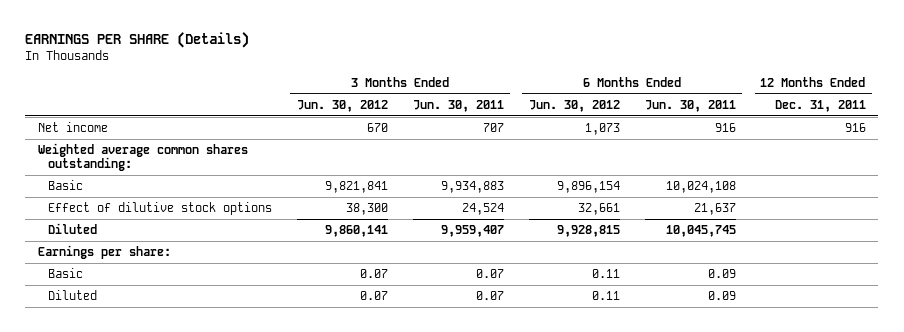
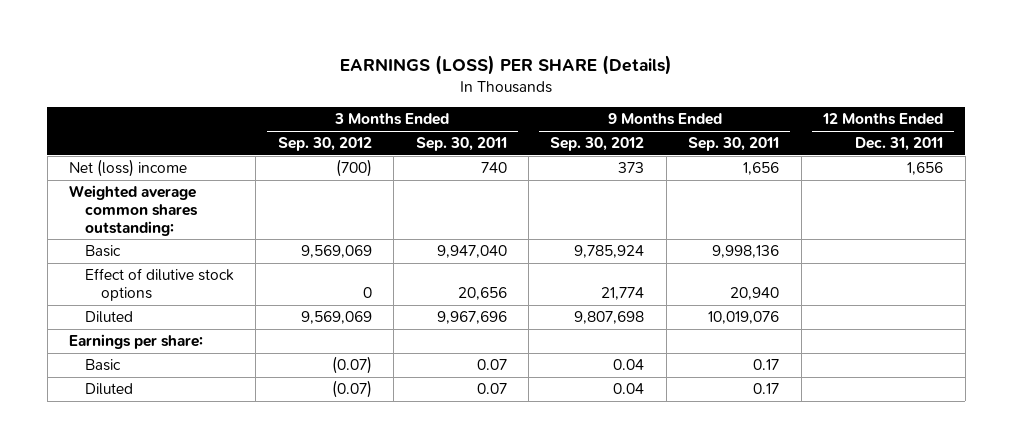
- EARNINGS PER SHARE (Details)
+ EARNINGS (LOSS) PER SHARE (Details)
- | 3 Months Ended Jun. 30, 2012 | 3 Months Ended Jun. 30, 2011 | 6 Months Ended Jun. 30, 2012 | 6 Months Ended Jun. 30, 2011 | 12 Months Ended Dec. 31, 2011
+ | 3 Months Ended Sep. 30, 2012 | 3 Months Ended Sep. 30, 2011 | 9 Months Ended Sep. 30, 2012 | 9 Months Ended Sep. 30, 2011 | 12 Months Ended Dec. 31, 2011
- Net income | 670 | 707 | 1,073 | 916 | 916
+ Net (loss) income | (700) | 740 | 373 | 1,656 | 1,656

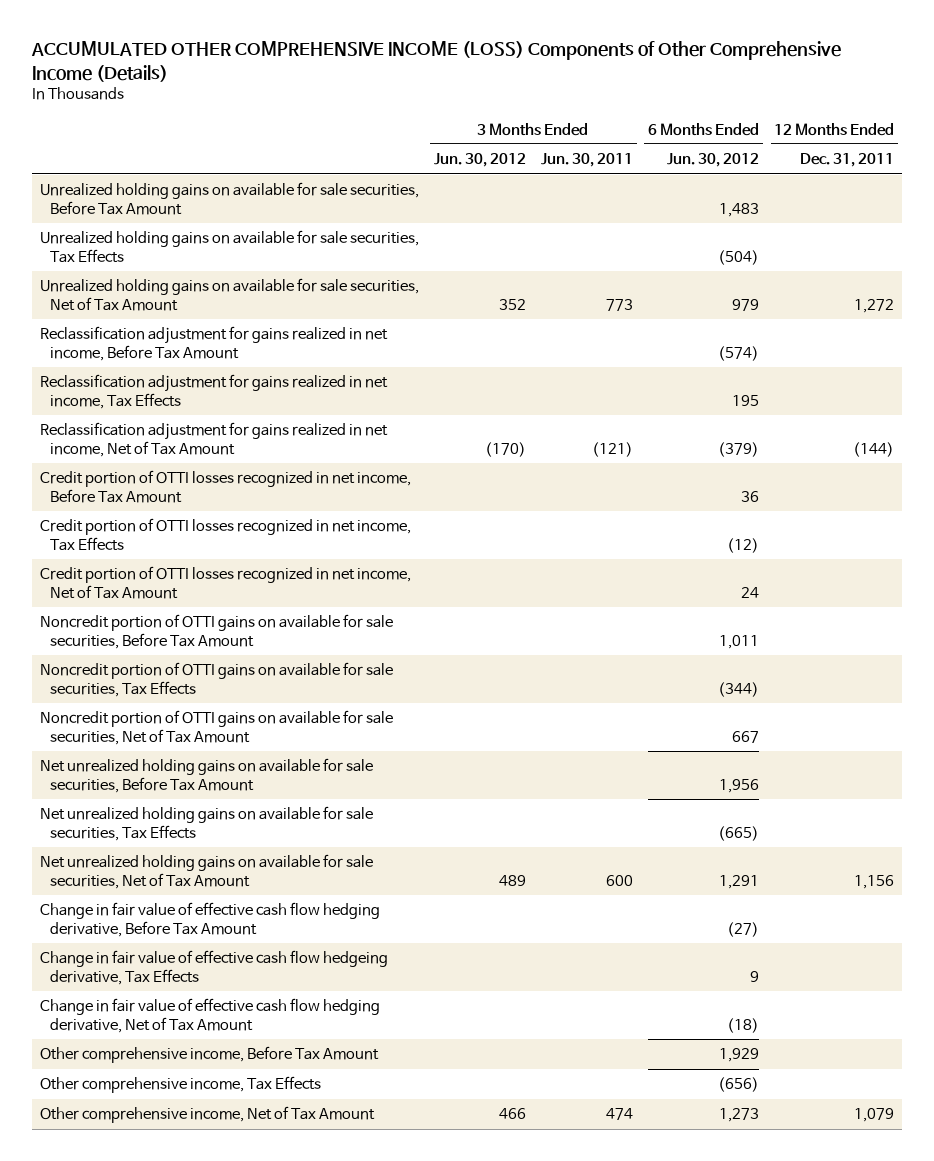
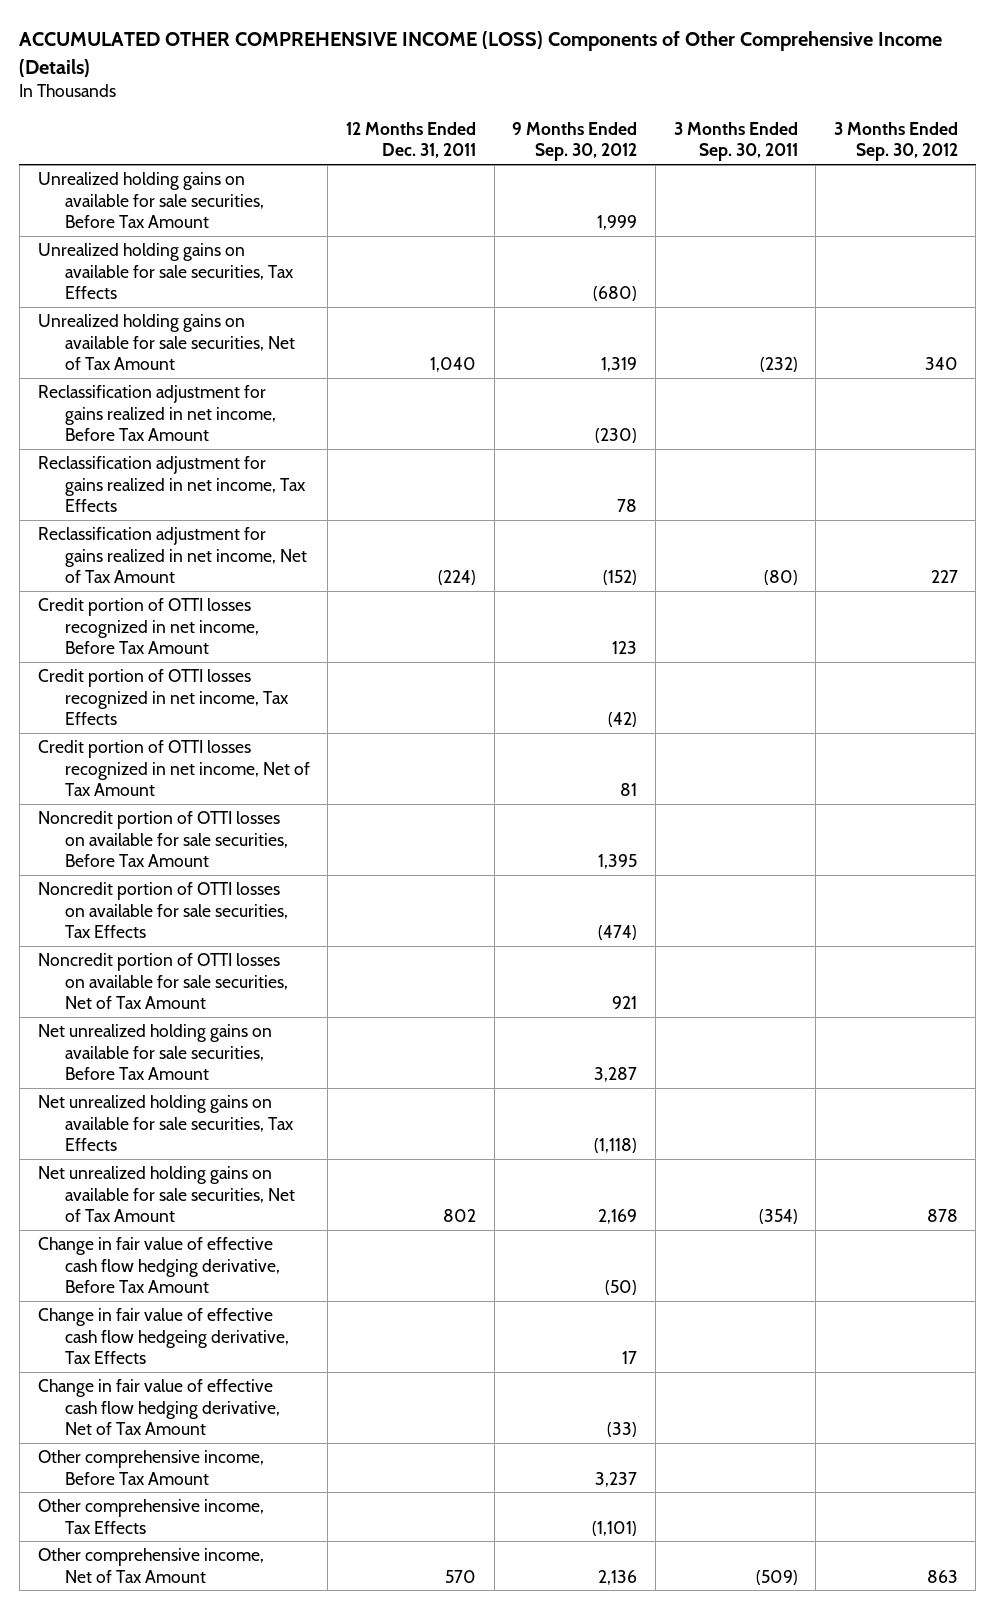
- | 3 Months Ended Jun. 30, 2012 | 3 Months Ended Jun. 30, 2011 | 6 Months Ended Jun. 30, 2012 | 12 Months Ended Dec. 31, 2011
+ | 12 Months Ended Dec. 31, 2011 | 9 Months Ended Sep. 30, 2012 | 3 Months Ended Sep. 30, 2011 | 3 Months Ended Sep. 30, 2012
- Unrealized holding gains on available for sale securities, Net of Tax Amount | 352 | 773 | 979 | 1,272
+ Unrealized holding gains on available for sale securities, Net of Tax Amount | 1,040 | 1,319 | (232) | 340
- Reclassification adjustment for gains realized in net income, Net of Tax Amount | (170) | (121) | (379) | (144)
+ Reclassification adjustment for gains realized in net income, Net of Tax Amount | (224) | (152) | (80) | 227
- Noncredit portion of OTTI gains on available for sale securities, Before Tax Amount | | | 1,011 |
- Noncredit portion of OTTI gains on available for sale securities, Tax Effects | | | (344) |
- Noncredit portion of OTTI gains on available for sale securities, Net of Tax Amount | | | 667 |
+ Noncredit portion of OTTI losses on available for sale securities, Before Tax Amount | | 1,395 | |
+ Noncredit portion of OTTI losses on available for sale securities, Tax Effects | | (474) | |
+ Noncredit portion of OTTI losses on available for sale securities, Net of Tax Amount | | 921 | |
- Net unrealized holding gains on available for sale securities, Net of Tax Amount | 489 | 600 | 1,291 | 1,156
+ Net unrealized holding gains on available for sale securities, Net of Tax Amount | 802 | 2,169 | (354) | 878
- Other comprehensive income, Net of Tax Amount | 466 | 474 | 1,273 | 1,079
+ Other comprehensive income, Net of Tax Amount | 570 | 2,136 | (509) | 863

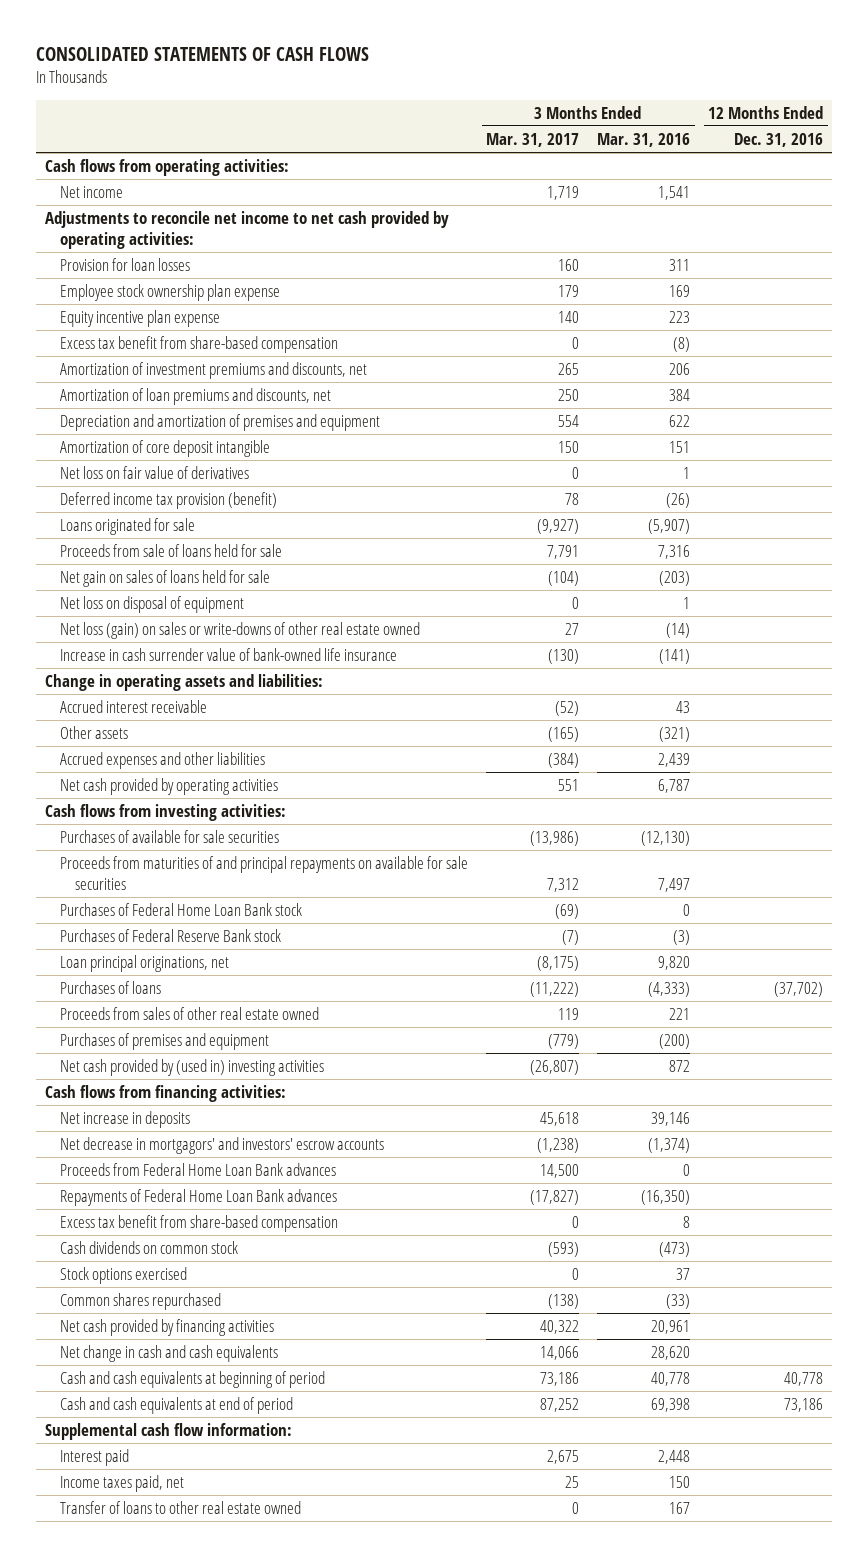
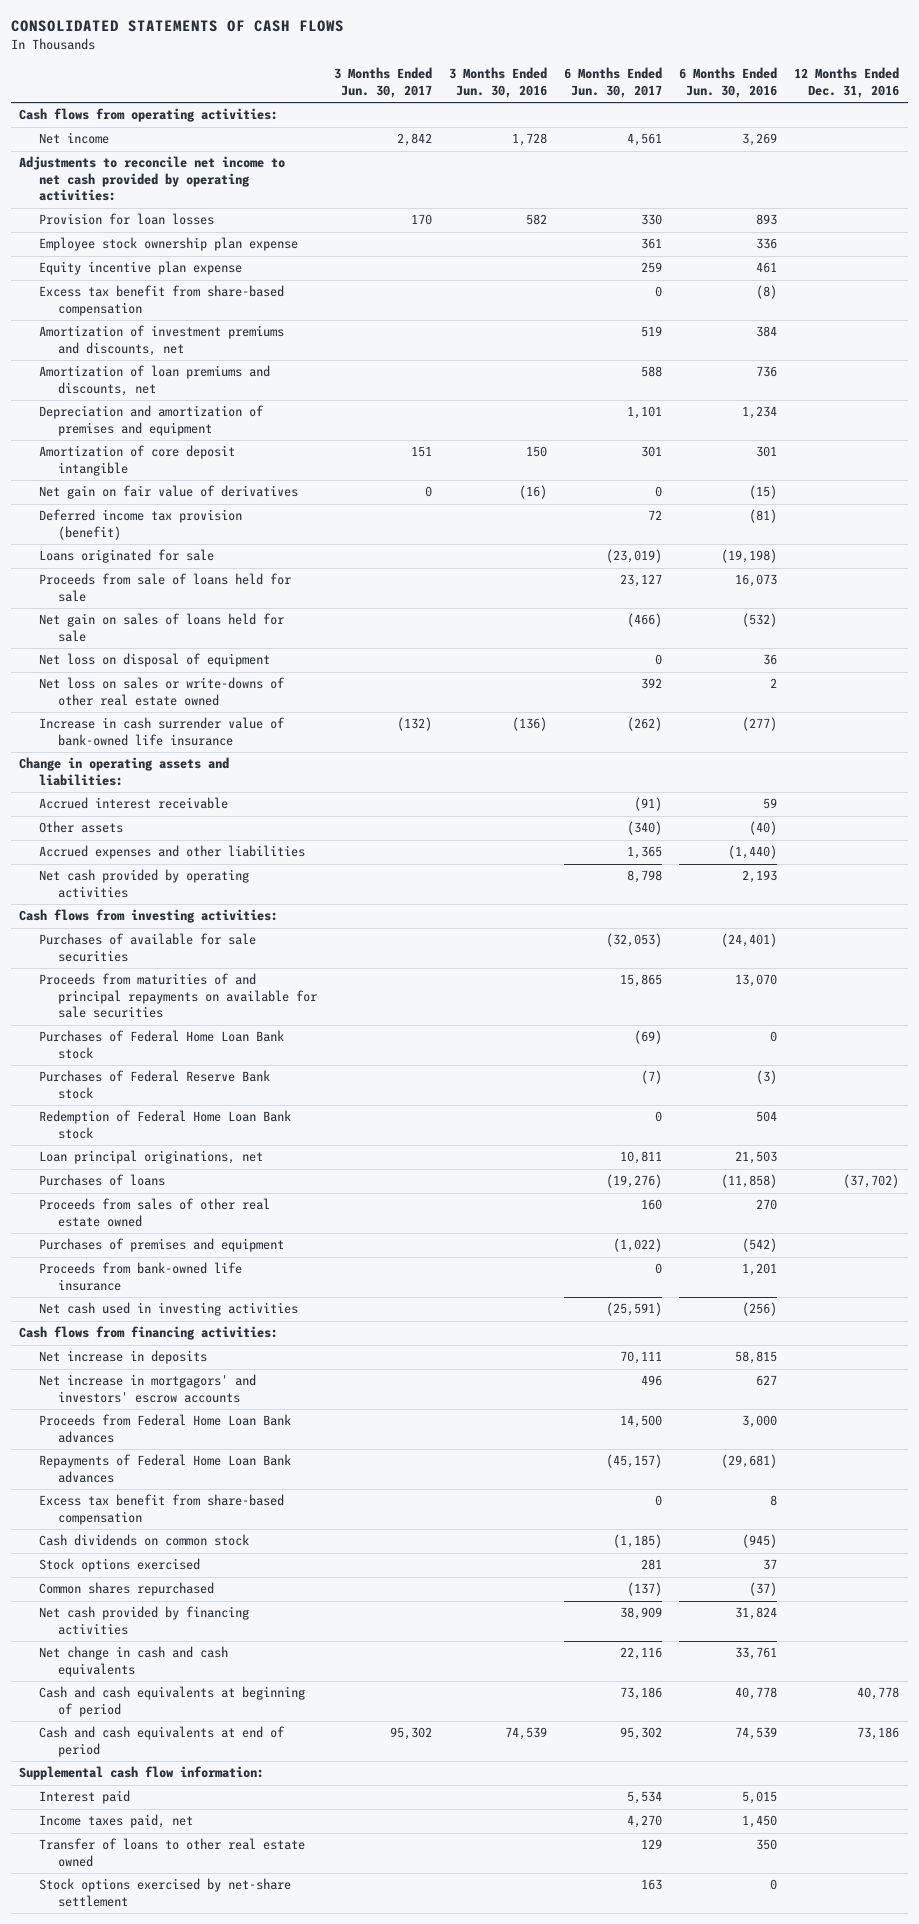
- | 3 Months Ended Mar. 31, 2017 | 3 Months Ended Mar. 31, 2016 | 12 Months Ended Dec. 31, 2016
+ | 3 Months Ended Jun. 30, 2017 | 3 Months Ended Jun. 30, 2016 | 6 Months Ended Jun. 30, 2017 | 6 Months Ended Jun. 30, 2016 | 12 Months Ended Dec. 31, 2016
- Net loss on fair value of derivatives | 0 | 1 |
+ Net gain on fair value of derivatives | 0 | (16) | 0 | (15) |
- Net loss (gain) on sales or write-downs of other real estate owned | 27 | (14) |
+ Net loss on sales or write-downs of other real estate owned | | | 392 | 2 |
+ Redemption of Federal Home Loan Bank stock | | | 0 | 504 |
- Net cash provided by (used in) investing activities | (26,807) | 872 |
+ Proceeds from bank-owned life insurance | | | 0 | 1,201 |
+ Net cash used in investing activities | | | (25,591) | (256) |
- Net decrease in mortgagors' and investors' escrow accounts | (1,238) | (1,374) |
+ Net increase in mortgagors' and investors' escrow accounts | | | 496 | 627 |
+ Stock options exercised by net-share settlement | | | 163 | 0 |

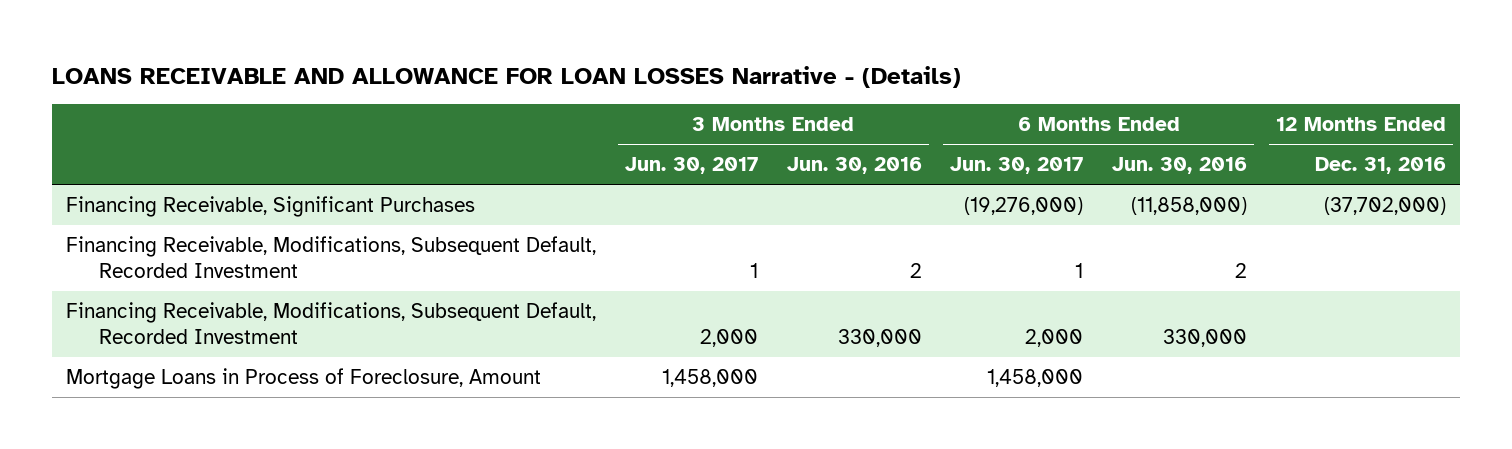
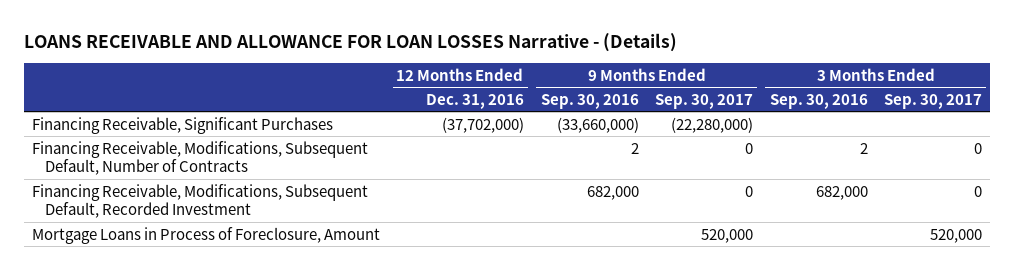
- | 3 Months Ended Jun. 30, 2017 | 3 Months Ended Jun. 30, 2016 | 6 Months Ended Jun. 30, 2017 | 6 Months Ended Jun. 30, 2016 | 12 Months Ended Dec. 31, 2016
+ | 12 Months Ended Dec. 31, 2016 | 9 Months Ended Sep. 30, 2016 | 9 Months Ended Sep. 30, 2017 | 3 Months Ended Sep. 30, 2016 | 3 Months Ended Sep. 30, 2017
- Financing Receivable, Modifications, Subsequent Default, Recorded Investment | 1 | 2 | 1 | 2 |
+ Financing Receivable, Modifications, Subsequent Default, Number of Contracts | | 2 | 0 | 2 | 0

